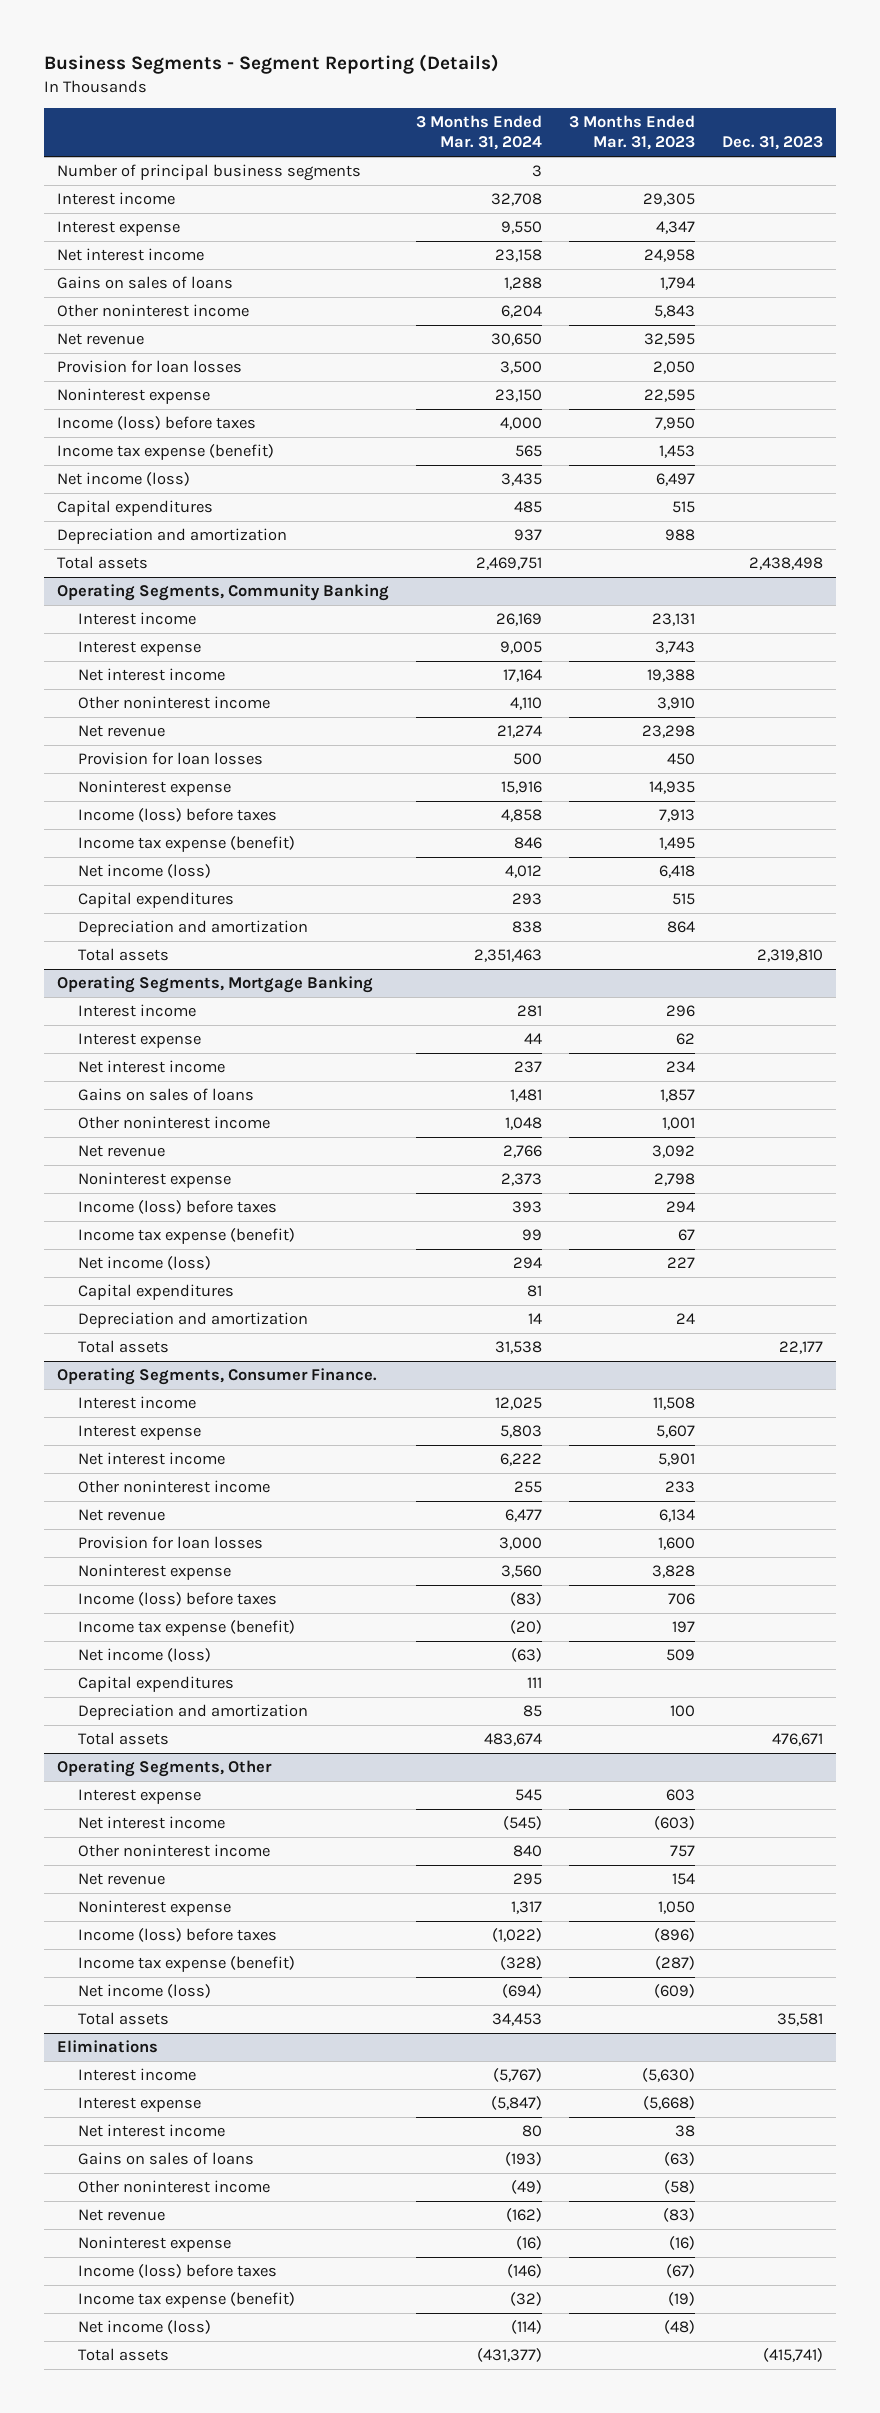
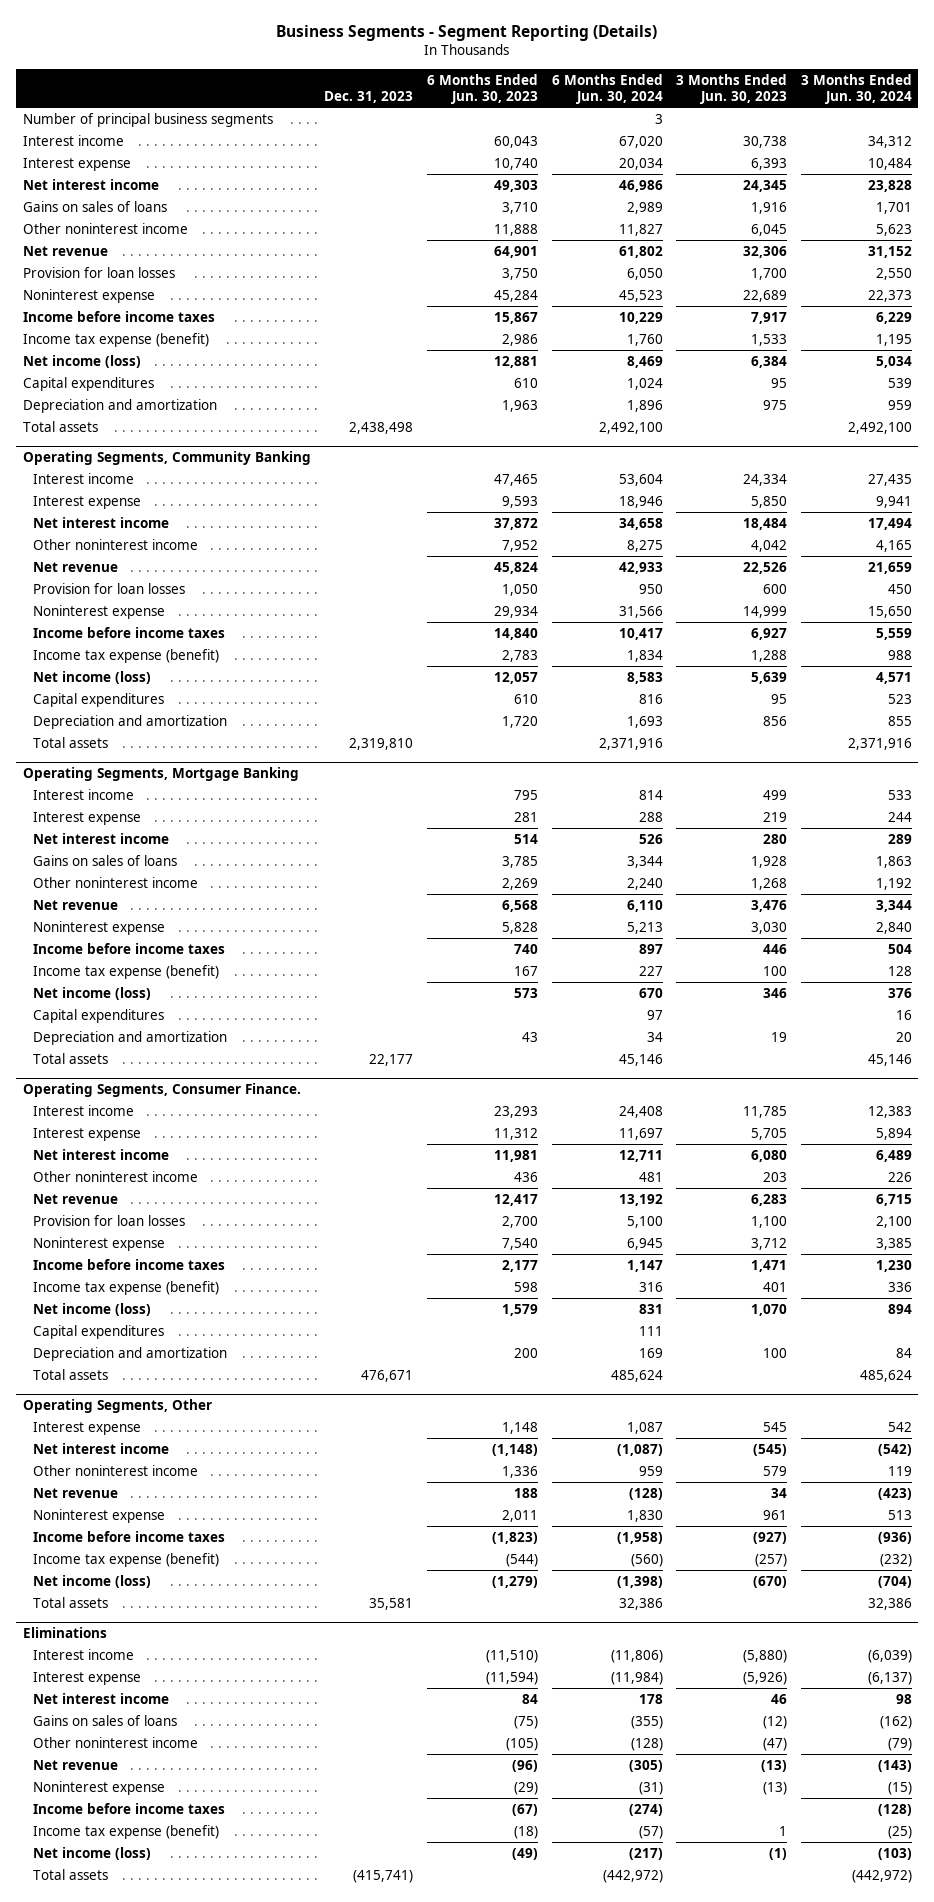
- | 3 Months Ended Mar. 31, 2024 | 3 Months Ended Mar. 31, 2023 | Dec. 31, 2023
+ | Dec. 31, 2023 | 6 Months Ended Jun. 30, 2023 | 6 Months Ended Jun. 30, 2024 | 3 Months Ended Jun. 30, 2023 | 3 Months Ended Jun. 30, 2024
- Income (loss) before taxes | 4,000 | 7,950 |
+ Income before income taxes | | 15,867 | 10,229 | 7,917 | 6,229
@ Operating Segments, Community Banking
- Income (loss) before taxes | 4,858 | 7,913 |
+ Income before income taxes | | 14,840 | 10,417 | 6,927 | 5,559
@ Operating Segments, Mortgage Banking
- Income (loss) before taxes | 393 | 294 |
+ Income before income taxes | | 740 | 897 | 446 | 504
@ Operating Segments, Consumer Finance.
- Income (loss) before taxes | (83) | 706 |
+ Income before income taxes | | 2,177 | 1,147 | 1,471 | 1,230
@ Operating Segments, Other
- Income (loss) before taxes | (1,022) | (896) |
+ Income before income taxes | | (1,823) | (1,958) | (927) | (936)
@ Eliminations
- Income (loss) before taxes | (146) | (67) |
+ Income before income taxes | | (67) | (274) | | (128)

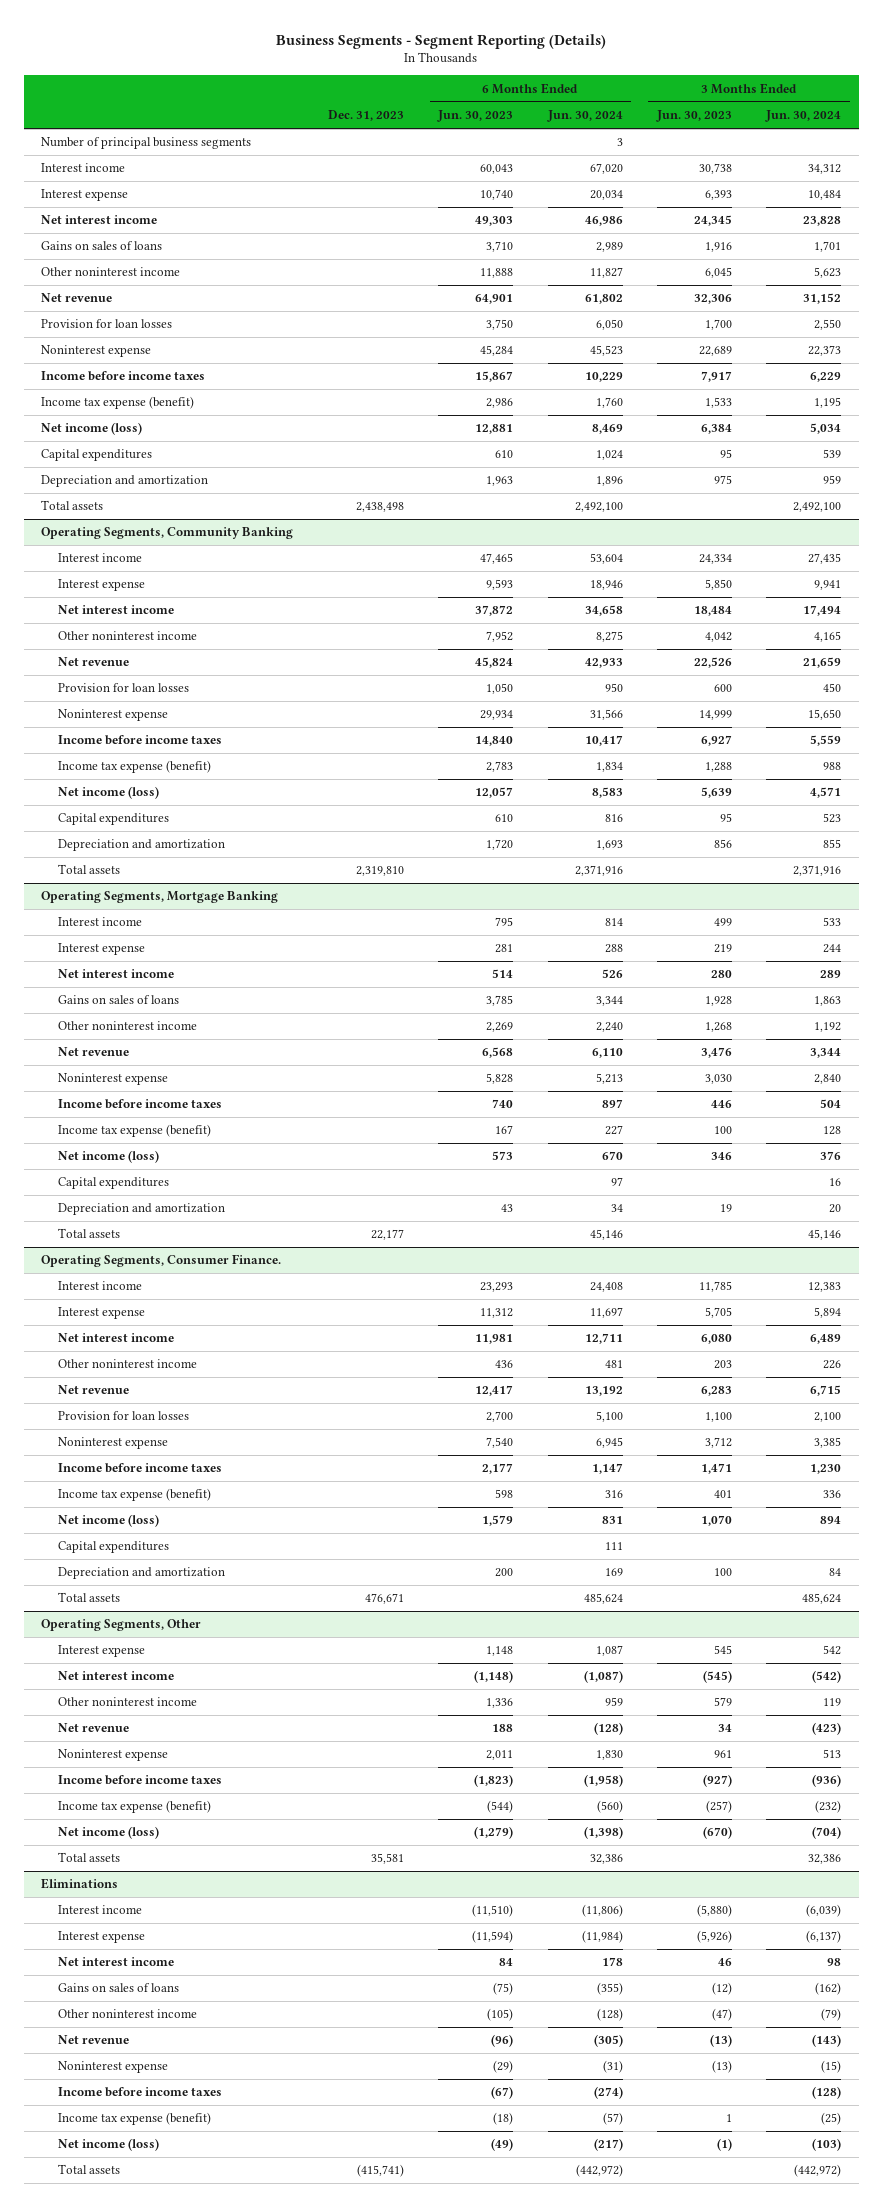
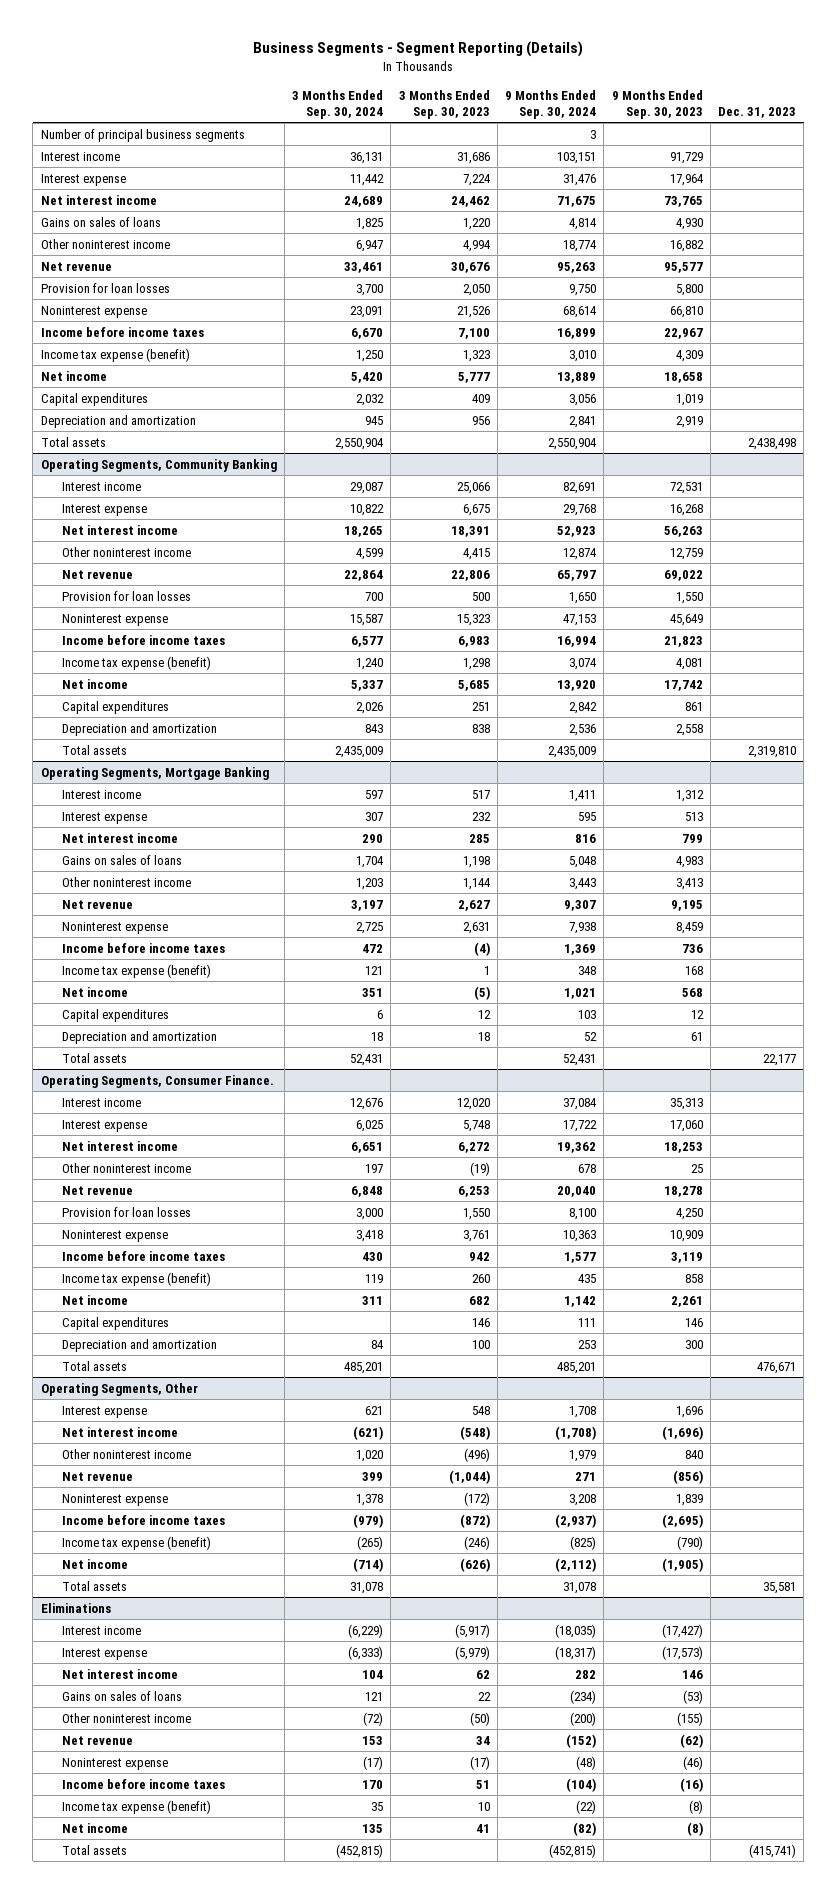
- | Dec. 31, 2023 | 6 Months Ended Jun. 30, 2023 | 6 Months Ended Jun. 30, 2024 | 3 Months Ended Jun. 30, 2023 | 3 Months Ended Jun. 30, 2024
+ | 3 Months Ended Sep. 30, 2024 | 3 Months Ended Sep. 30, 2023 | 9 Months Ended Sep. 30, 2024 | 9 Months Ended Sep. 30, 2023 | Dec. 31, 2023
- Net income (loss) | | 12,881 | 8,469 | 6,384 | 5,034
+ Net income | 5,420 | 5,777 | 13,889 | 18,658 |
@ Operating Segments, Community Banking
- Net income (loss) | | 12,057 | 8,583 | 5,639 | 4,571
+ Net income | 5,337 | 5,685 | 13,920 | 17,742 |
@ Operating Segments, Mortgage Banking
- Net income (loss) | | 573 | 670 | 346 | 376
+ Net income | 351 | (5) | 1,021 | 568 |
@ Operating Segments, Consumer Finance.
- Net income (loss) | | 1,579 | 831 | 1,070 | 894
+ Net income | 311 | 682 | 1,142 | 2,261 |
@ Operating Segments, Other
- Net income (loss) | | (1,279) | (1,398) | (670) | (704)
+ Net income | (714) | (626) | (2,112) | (1,905) |
@ Eliminations
- Net income (loss) | | (49) | (217) | (1) | (103)
+ Net income | 135 | 41 | (82) | (8) |

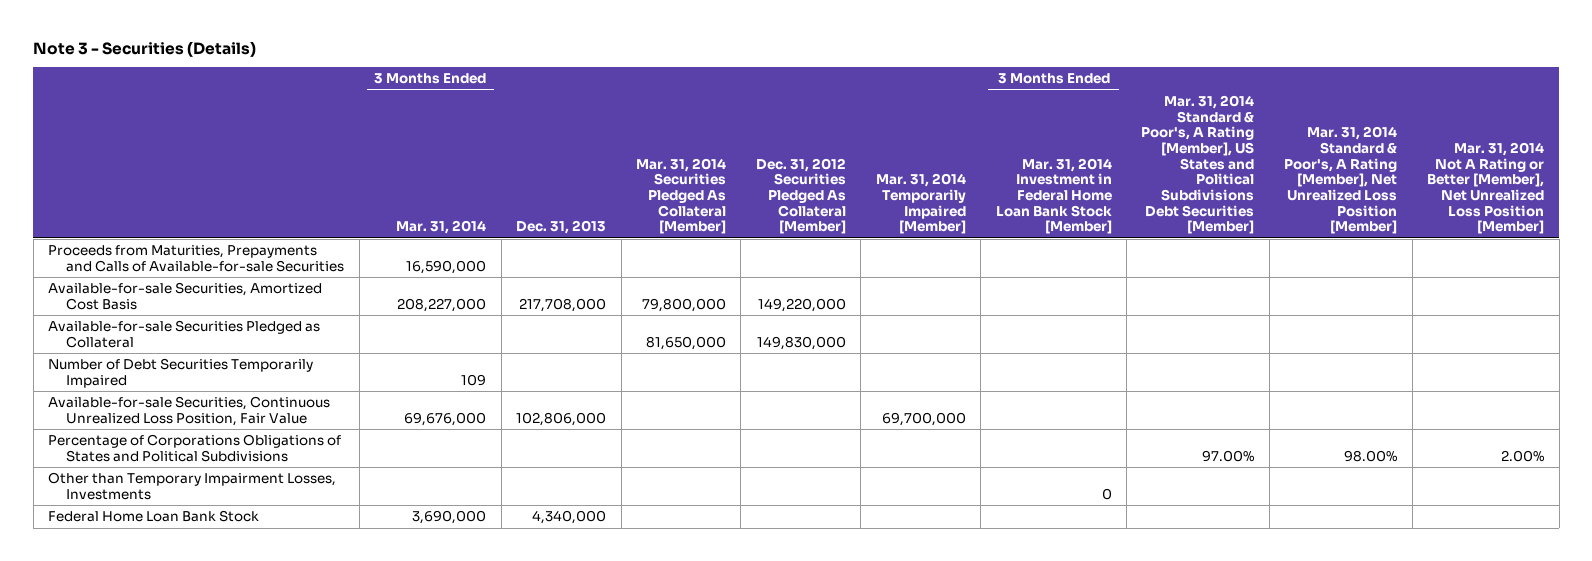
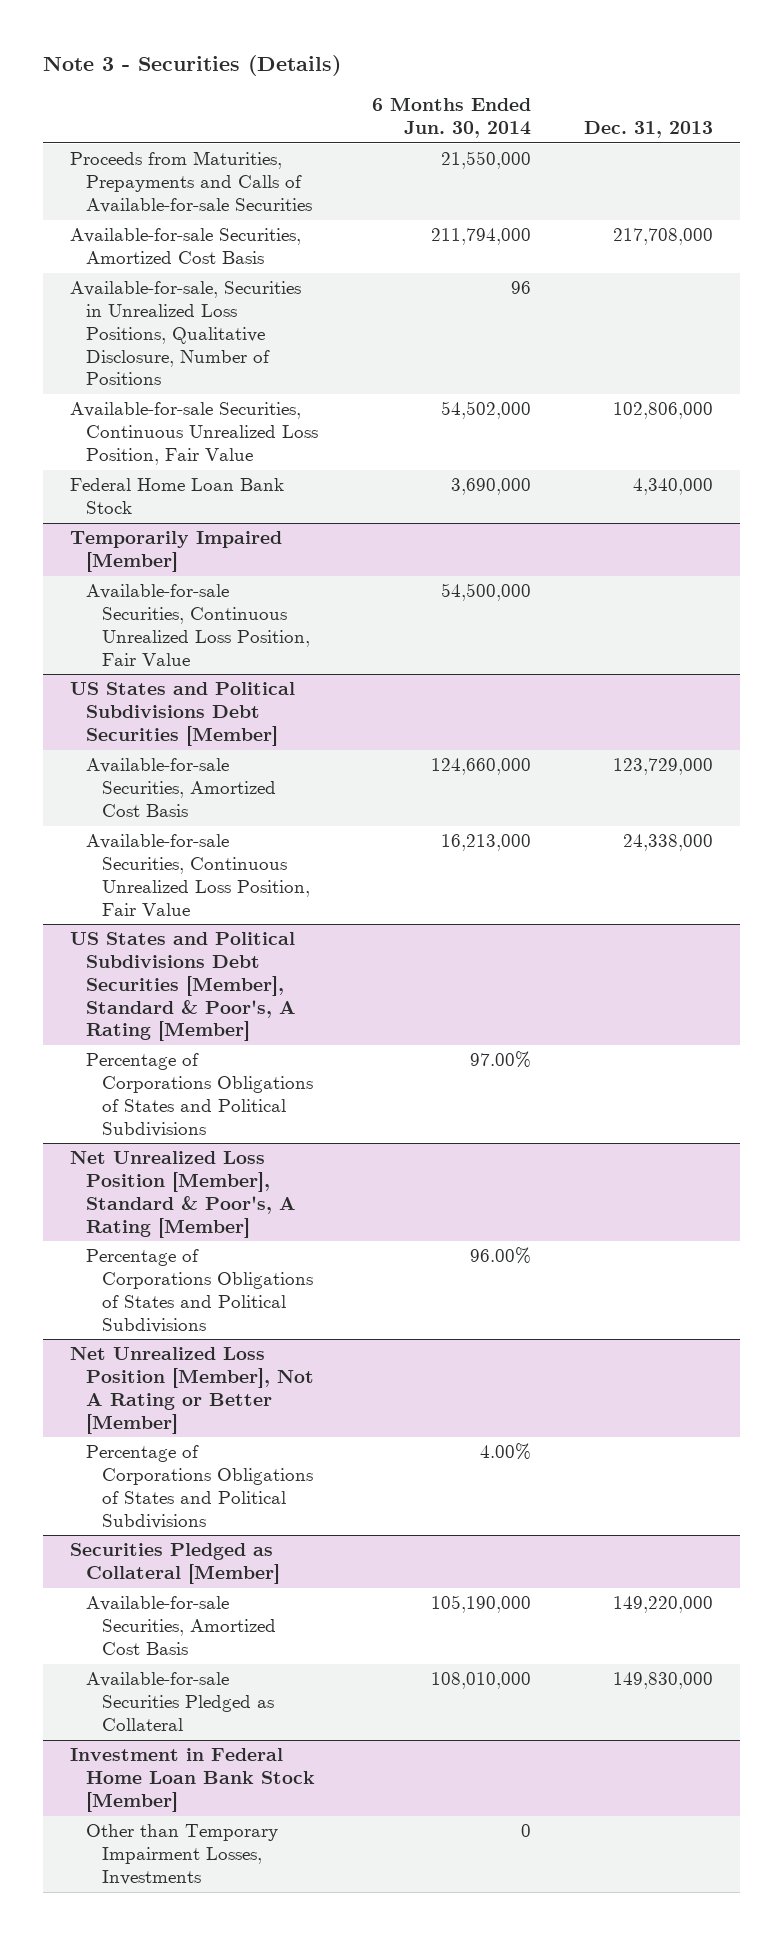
- | 3 Months Ended Mar. 31, 2014 | Dec. 31, 2013 | Mar. 31, 2014 Securities Pledged As Collateral [Member] | Dec. 31, 2012 Securities Pledged As Collateral [Member] | Mar. 31, 2014 Temporarily Impaired [Member] | 3 Months Ended Mar. 31, 2014 Investment in Federal Home Loan Bank Stock [Member] | Mar. 31, 2014 Standard & Poor's, A Rating [Member], US States and Political Subdivisions Debt Securities [Member] | Mar. 31, 2014 Standard & Poor's, A Rating [Member], Net Unrealized Loss Position [Member] | Mar. 31, 2014 Not A Rating or Better [Member], Net Unrealized Loss Position [Member]
+ | 6 Months Ended Jun. 30, 2014 | Dec. 31, 2013
- Available-for-sale Securities Pledged as Collateral | | | 81,650,000 | 149,830,000 | | | | |
- Number of Debt Securities Temporarily Impaired | 109 | | | | | | | |
+ Available-for-sale, Securities in Unrealized Loss Positions, Qualitative Disclosure, Number of Positions | 96 |
- Percentage of Corporations Obligations of States and Political Subdivisions | | | | | | | 97.00% | 98.00% | 2.00%
- Other than Temporary Impairment Losses, Investments | | | | | | 0 | | |
+ Temporarily Impaired [Member]
+ Available-for-sale Securities, Continuous Unrealized Loss Position, Fair Value | 54,500,000 |
+ US States and Political Subdivisions Debt Securities [Member]
+ Available-for-sale Securities, Amortized Cost Basis | 124,660,000 | 123,729,000
+ Available-for-sale Securities, Continuous Unrealized Loss Position, Fair Value | 16,213,000 | 24,338,000
+ US States and Political Subdivisions Debt Securities [Member], Standard & Poor's, A Rating [Member]
+ Percentage of Corporations Obligations of States and Political Subdivisions | 97.00% |
+ Net Unrealized Loss Position [Member], Standard & Poor's, A Rating [Member]
+ Percentage of Corporations Obligations of States and Political Subdivisions | 96.00% |
+ Net Unrealized Loss Position [Member], Not A Rating or Better [Member]
+ Percentage of Corporations Obligations of States and Political Subdivisions | 4.00% |
+ Securities Pledged as Collateral [Member]
+ Available-for-sale Securities, Amortized Cost Basis | 105,190,000 | 149,220,000
+ Available-for-sale Securities Pledged as Collateral | 108,010,000 | 149,830,000
+ Investment in Federal Home Loan Bank Stock [Member]
+ Other than Temporary Impairment Losses, Investments | 0 |

